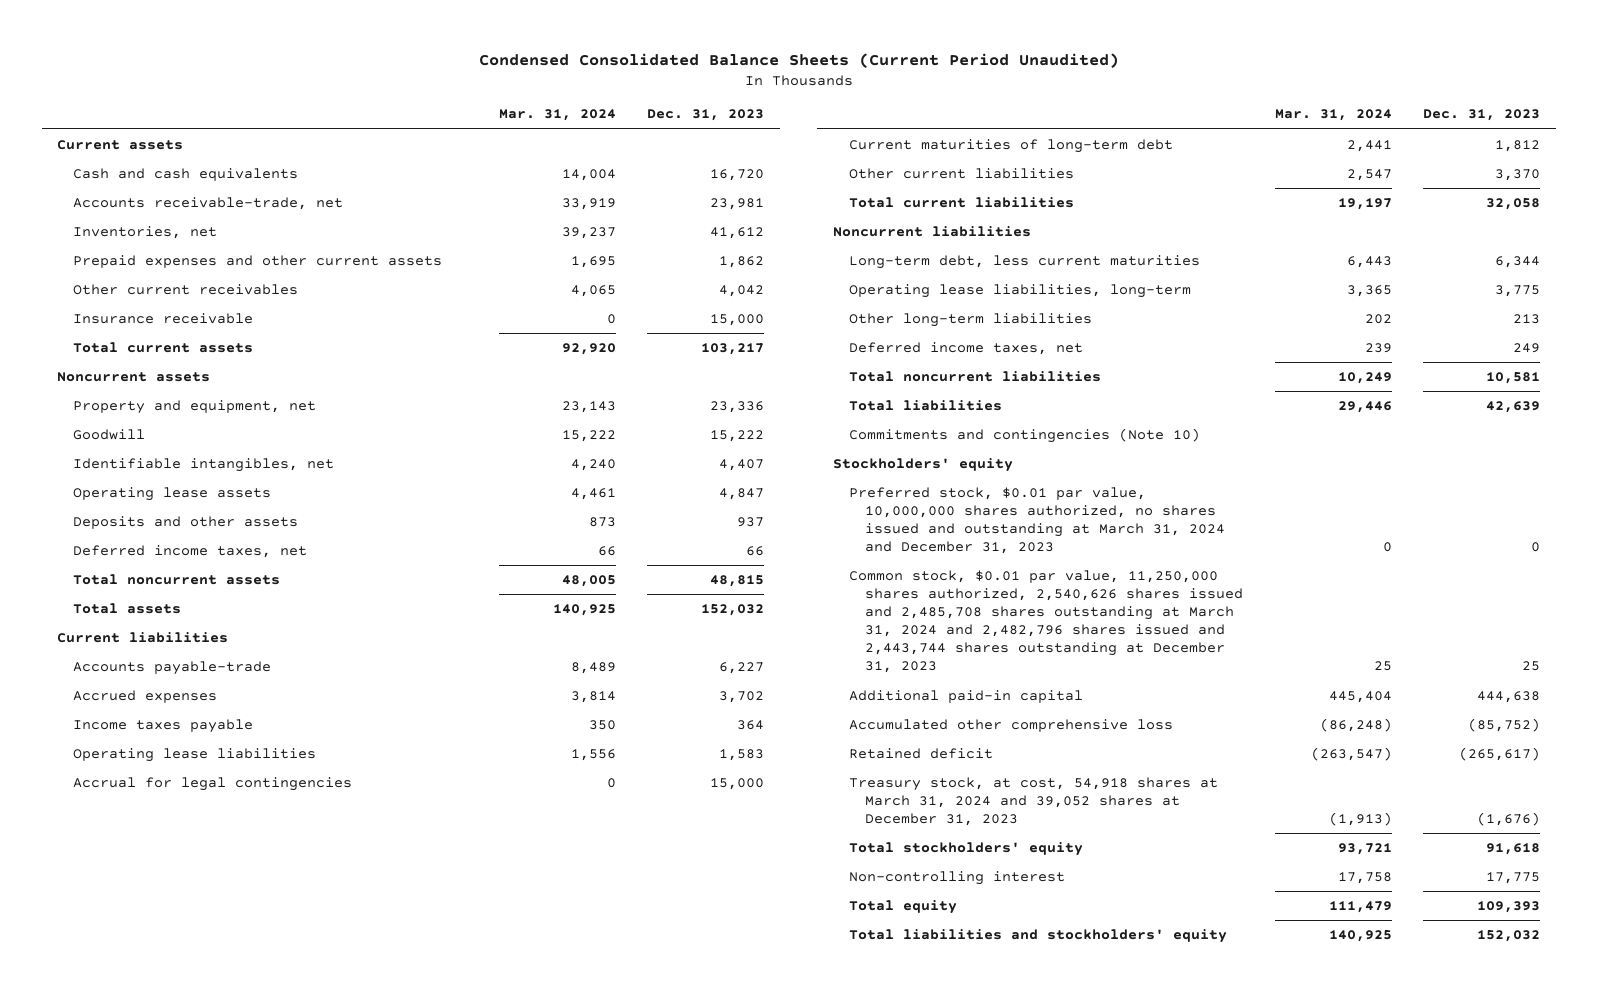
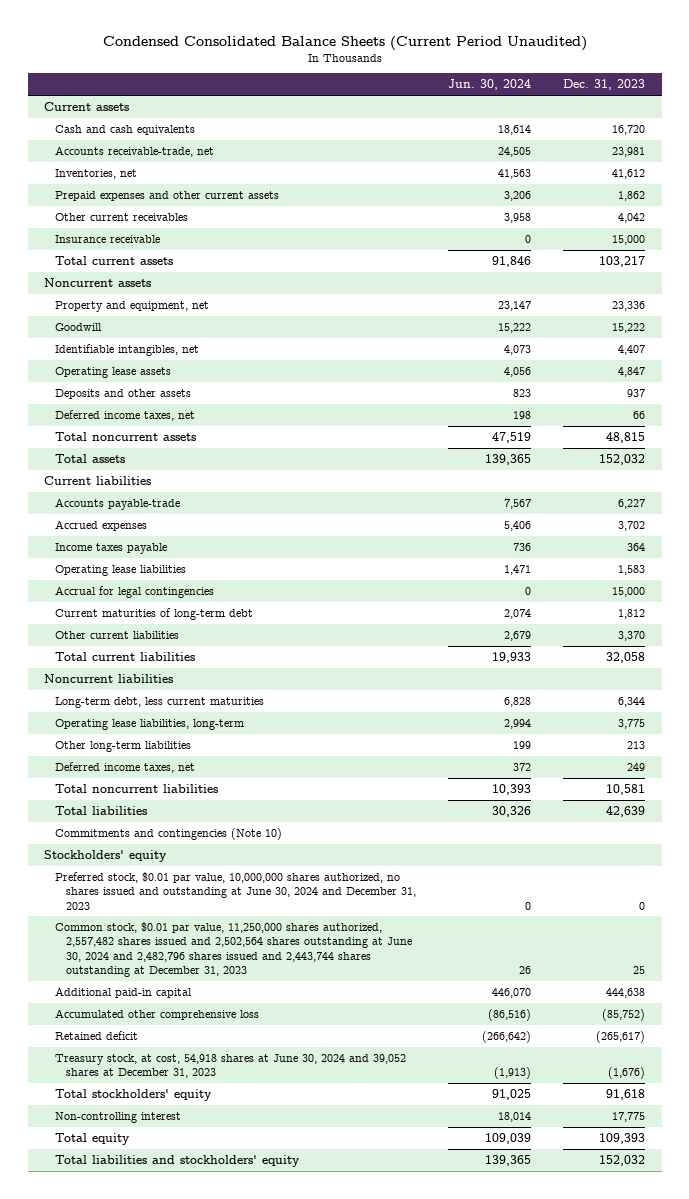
- | Mar. 31, 2024 | Dec. 31, 2023
+ | Jun. 30, 2024 | Dec. 31, 2023
- Preferred stock, $0.01 par value, 10,000,000 shares authorized, no shares issued and outstanding at March 31, 2024 and December 31, 2023 | 0 | 0
- Common stock, $0.01 par value, 11,250,000 shares authorized, 2,540,626 shares issued and 2,485,708 shares outstanding at March 31, 2024 and 2,482,796 shares issued and 2,443,744 shares outstanding at December 31, 2023 | 25 | 25
+ Preferred stock, $0.01 par value, 10,000,000 shares authorized, no shares issued and outstanding at June 30, 2024 and December 31, 2023 | 0 | 0
+ Common stock, $0.01 par value, 11,250,000 shares authorized, 2,557,482 shares issued and 2,502,564 shares outstanding at June 30, 2024 and 2,482,796 shares issued and 2,443,744 shares outstanding at December 31, 2023 | 26 | 25
- Treasury stock, at cost, 54,918 shares at March 31, 2024 and 39,052 shares at December 31, 2023 | (1,913) | (1,676)
+ Treasury stock, at cost, 54,918 shares at June 30, 2024 and 39,052 shares at December 31, 2023 | (1,913) | (1,676)

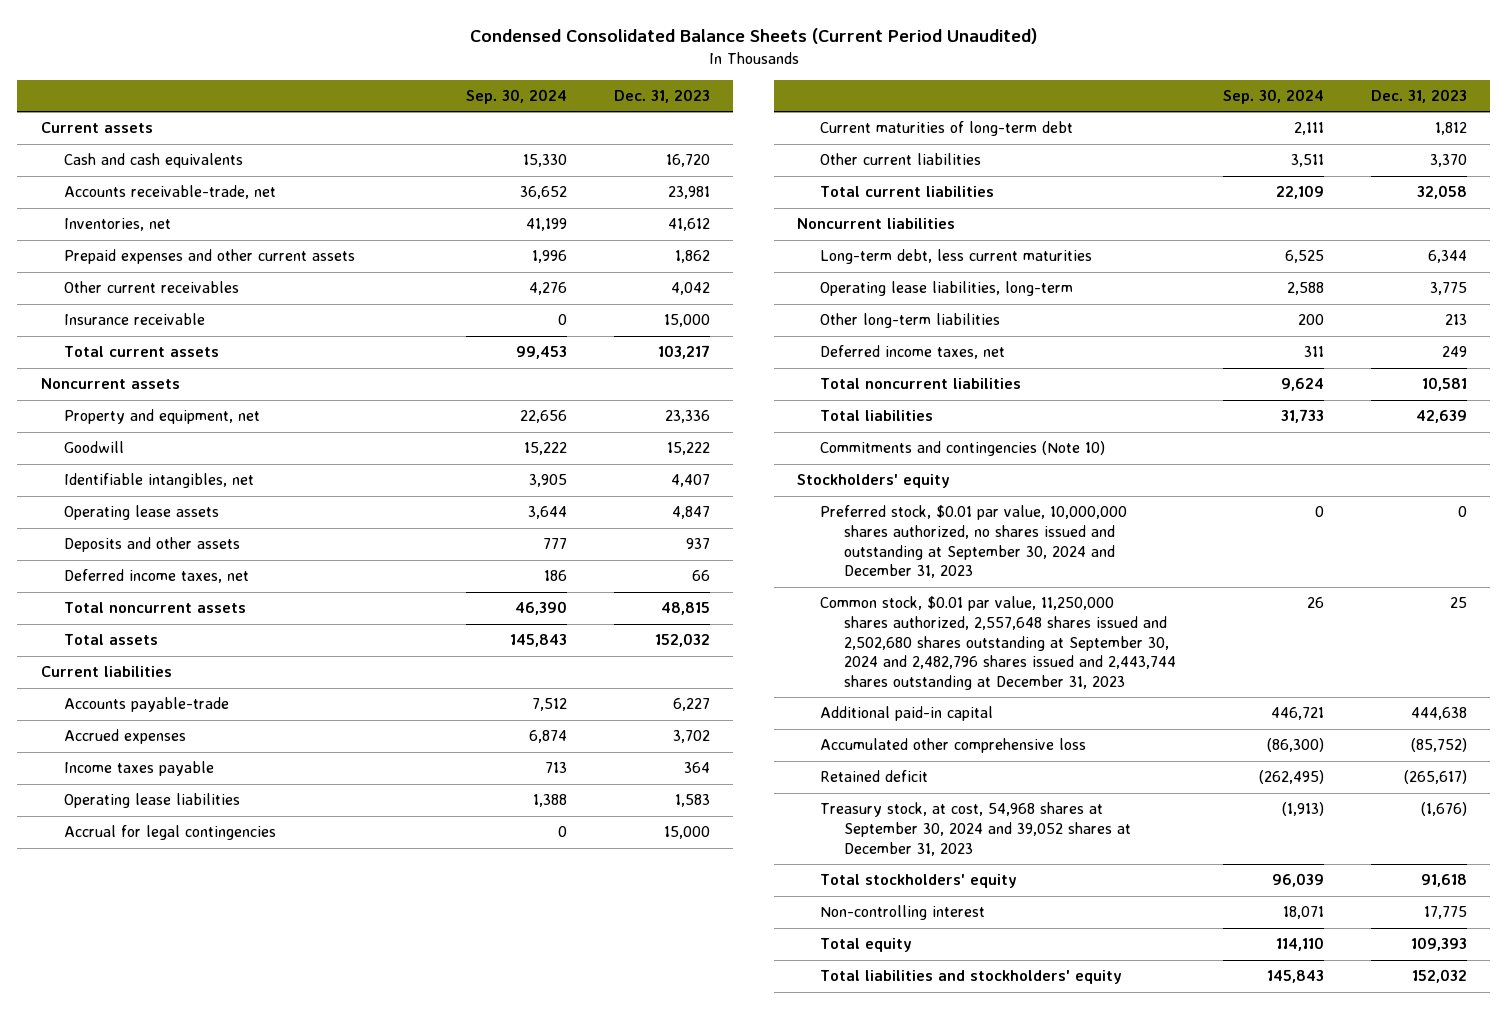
- | Jun. 30, 2024 | Dec. 31, 2023
+ | Sep. 30, 2024 | Dec. 31, 2023
- Preferred stock, $0.01 par value, 10,000,000 shares authorized, no shares issued and outstanding at June 30, 2024 and December 31, 2023 | 0 | 0
- Common stock, $0.01 par value, 11,250,000 shares authorized, 2,557,482 shares issued and 2,502,564 shares outstanding at June 30, 2024 and 2,482,796 shares issued and 2,443,744 shares outstanding at December 31, 2023 | 26 | 25
+ Preferred stock, $0.01 par value, 10,000,000 shares authorized, no shares issued and outstanding at September 30, 2024 and December 31, 2023 | 0 | 0
+ Common stock, $0.01 par value, 11,250,000 shares authorized, 2,557,648 shares issued and 2,502,680 shares outstanding at September 30, 2024 and 2,482,796 shares issued and 2,443,744 shares outstanding at December 31, 2023 | 26 | 25
- Treasury stock, at cost, 54,918 shares at June 30, 2024 and 39,052 shares at December 31, 2023 | (1,913) | (1,676)
+ Treasury stock, at cost, 54,968 shares at September 30, 2024 and 39,052 shares at December 31, 2023 | (1,913) | (1,676)

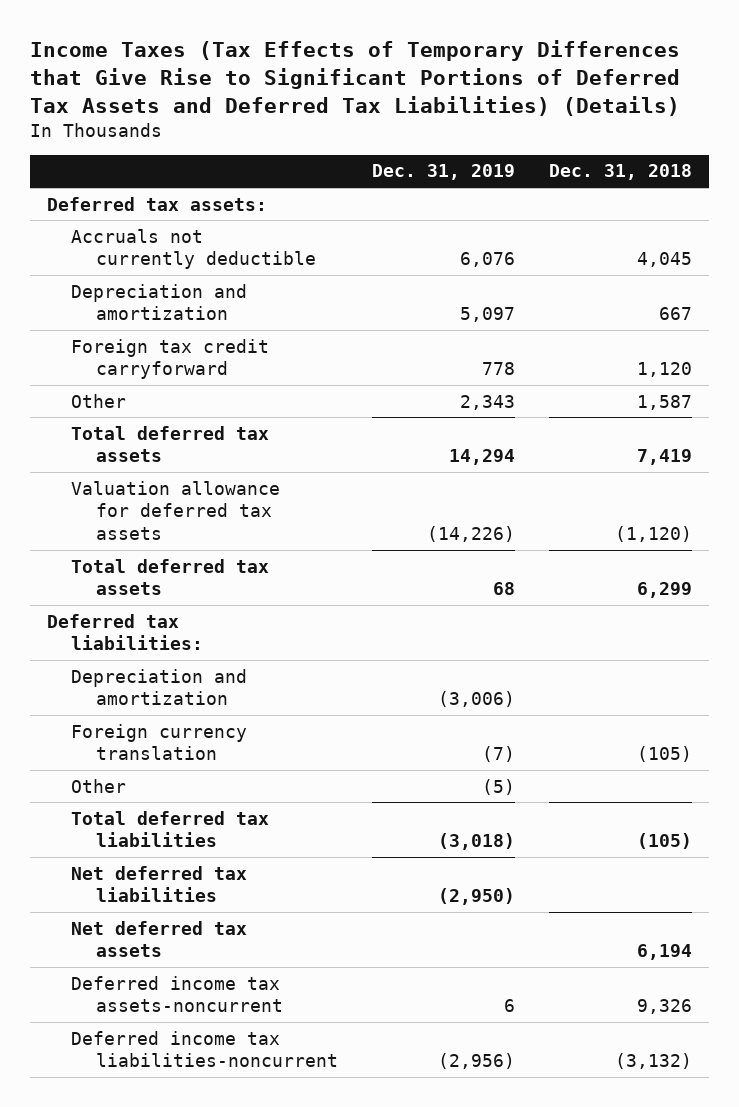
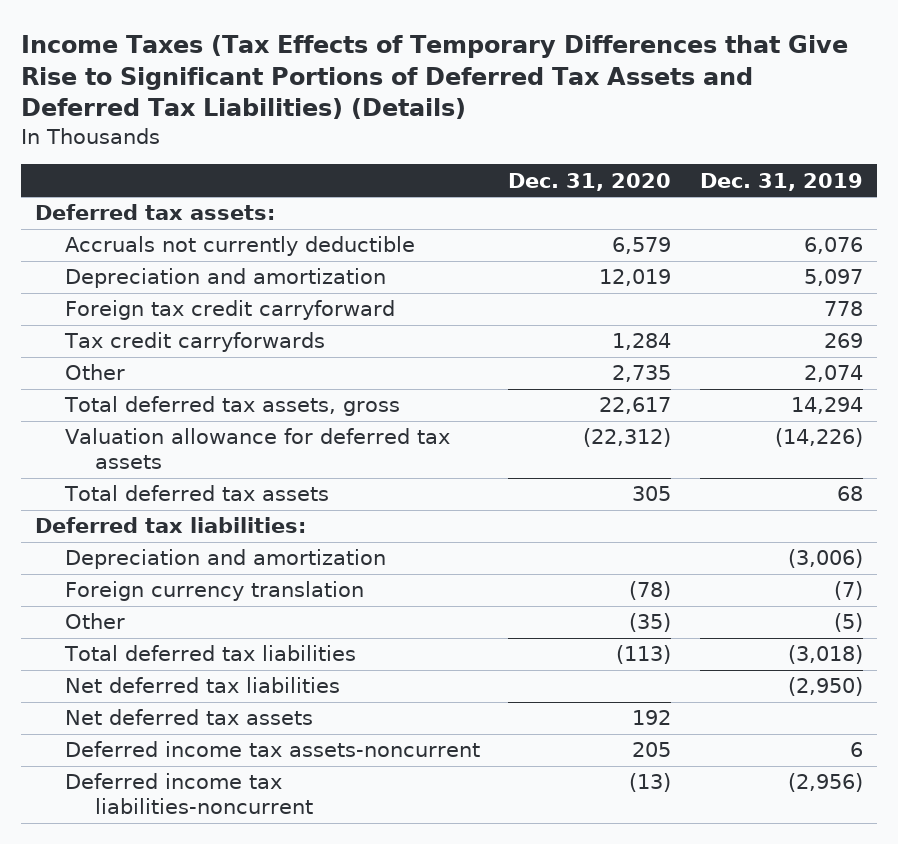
- | Dec. 31, 2019 | Dec. 31, 2018
+ | Dec. 31, 2020 | Dec. 31, 2019
- Other | 2,343 | 1,587
- Total deferred tax assets | 14,294 | 7,419
+ Tax credit carryforwards | 1,284 | 269
+ Other | 2,735 | 2,074
+ Total deferred tax assets, gross | 22,617 | 14,294

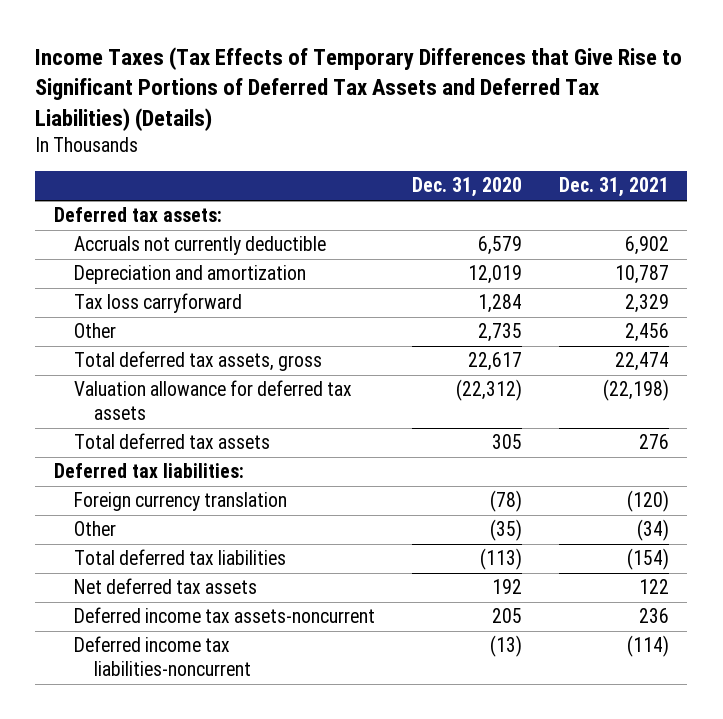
- | Dec. 31, 2020 | Dec. 31, 2019
+ | Dec. 31, 2020 | Dec. 31, 2021
- Foreign tax credit carryforward | | 778
- Tax credit carryforwards | 1,284 | 269
+ Tax loss carryforward | 1,284 | 2,329
- Depreciation and amortization | | (3,006)
- Net deferred tax liabilities | | (2,950)

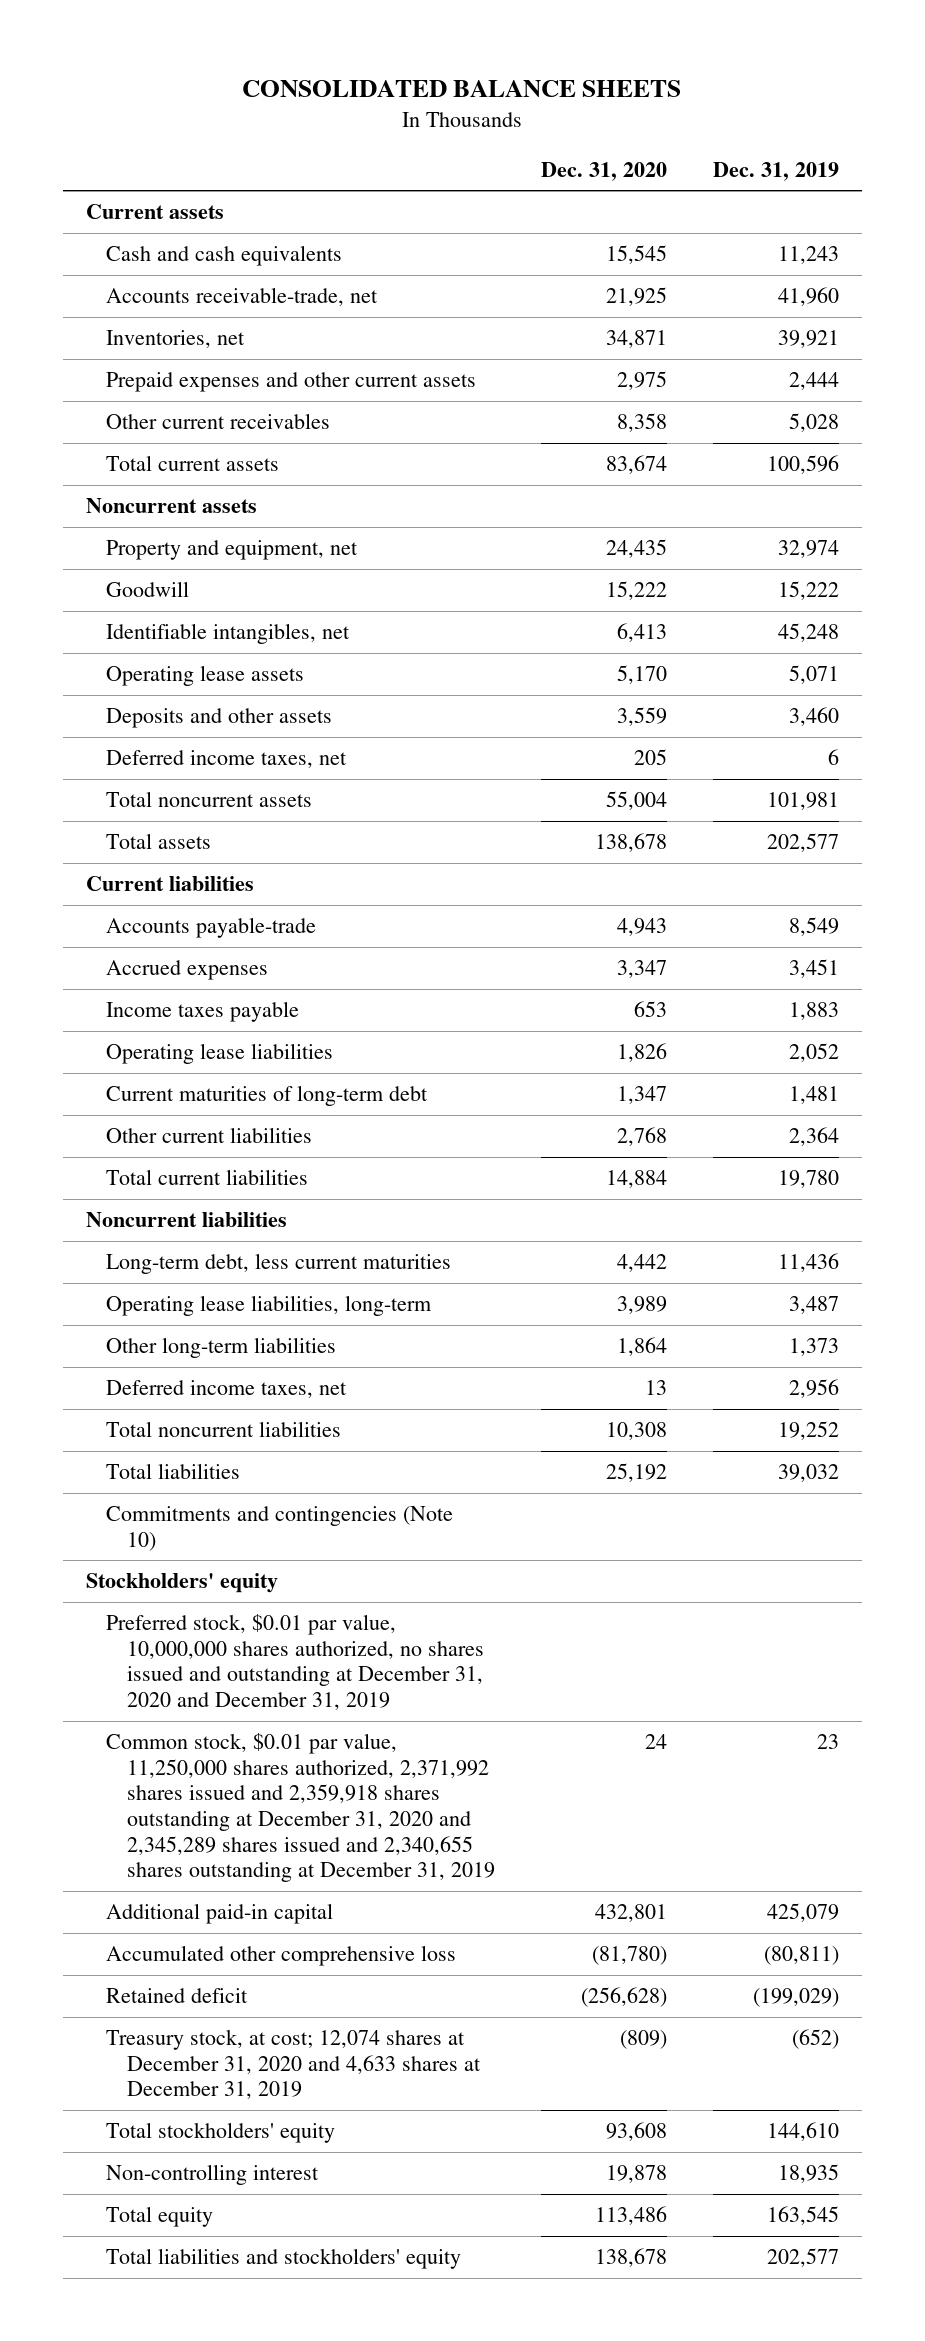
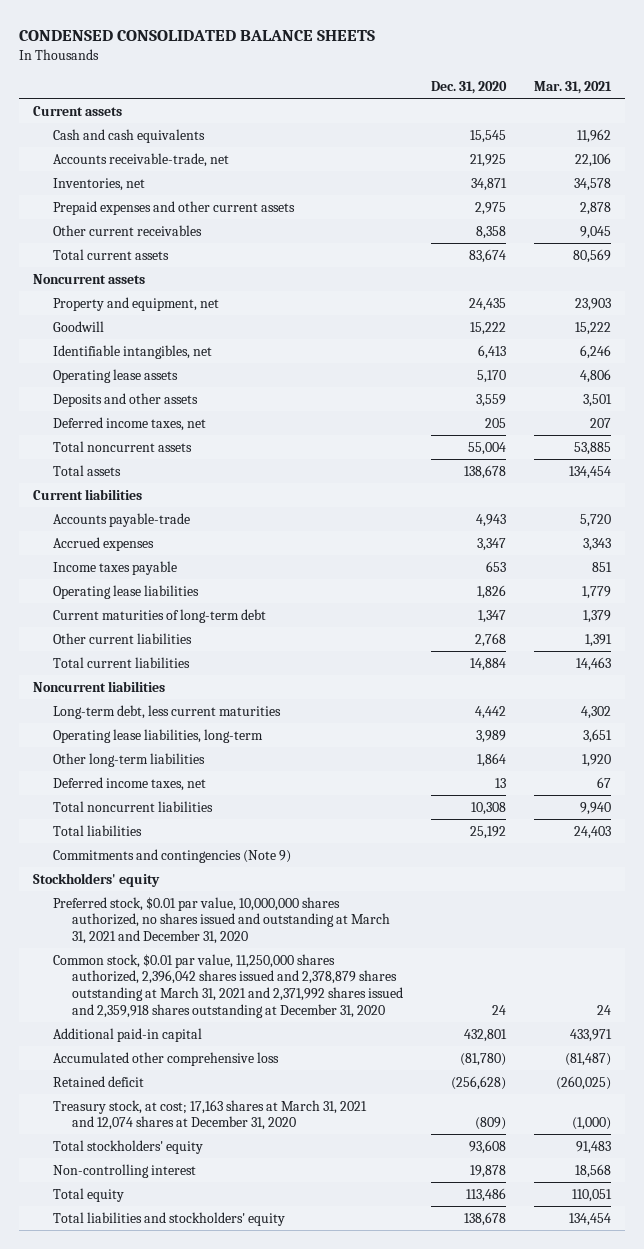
- CONSOLIDATED BALANCE SHEETS
+ CONDENSED CONSOLIDATED BALANCE SHEETS
- | Dec. 31, 2020 | Dec. 31, 2019
+ | Dec. 31, 2020 | Mar. 31, 2021
- Commitments and contingencies (Note 10)
+ Commitments and contingencies (Note 9)
- Preferred stock, $0.01 par value, 10,000,000 shares authorized, no shares issued and outstanding at December 31, 2020 and December 31, 2019
- Common stock, $0.01 par value, 11,250,000 shares authorized, 2,371,992 shares issued and 2,359,918 shares outstanding at December 31, 2020 and 2,345,289 shares issued and 2,340,655 shares outstanding at December 31, 2019 | 24 | 23
+ Preferred stock, $0.01 par value, 10,000,000 shares authorized, no shares issued and outstanding at March 31, 2021 and December 31, 2020
+ Common stock, $0.01 par value, 11,250,000 shares authorized, 2,396,042 shares issued and 2,378,879 shares outstanding at March 31, 2021 and 2,371,992 shares issued and 2,359,918 shares outstanding at December 31, 2020 | 24 | 24
- Treasury stock, at cost; 12,074 shares at December 31, 2020 and 4,633 shares at December 31, 2019 | (809) | (652)
+ Treasury stock, at cost; 17,163 shares at March 31, 2021 and 12,074 shares at December 31, 2020 | (809) | (1,000)

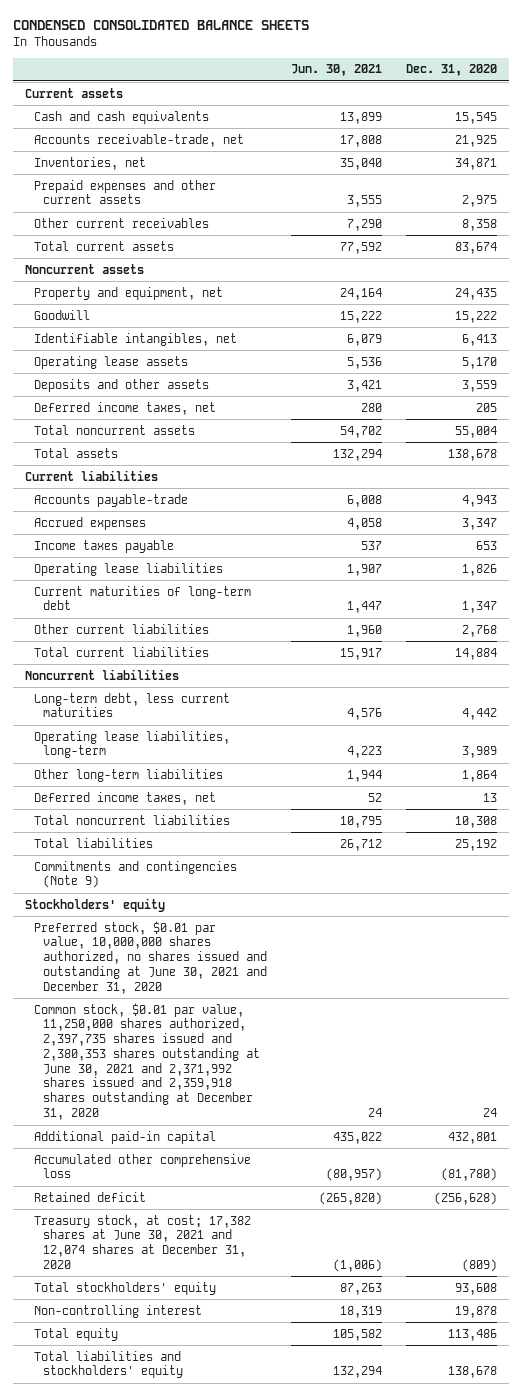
- | Dec. 31, 2020 | Mar. 31, 2021
+ | Jun. 30, 2021 | Dec. 31, 2020
- Preferred stock, $0.01 par value, 10,000,000 shares authorized, no shares issued and outstanding at March 31, 2021 and December 31, 2020
- Common stock, $0.01 par value, 11,250,000 shares authorized, 2,396,042 shares issued and 2,378,879 shares outstanding at March 31, 2021 and 2,371,992 shares issued and 2,359,918 shares outstanding at December 31, 2020 | 24 | 24
+ Preferred stock, $0.01 par value, 10,000,000 shares authorized, no shares issued and outstanding at June 30, 2021 and December 31, 2020
+ Common stock, $0.01 par value, 11,250,000 shares authorized, 2,397,735 shares issued and 2,380,353 shares outstanding at June 30, 2021 and 2,371,992 shares issued and 2,359,918 shares outstanding at December 31, 2020 | 24 | 24
- Treasury stock, at cost; 17,163 shares at March 31, 2021 and 12,074 shares at December 31, 2020 | (809) | (1,000)
+ Treasury stock, at cost; 17,382 shares at June 30, 2021 and 12,074 shares at December 31, 2020 | (1,006) | (809)

